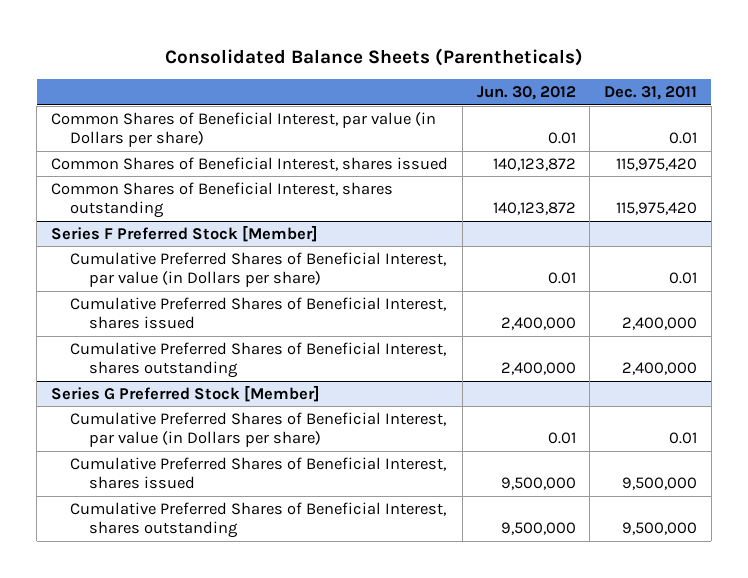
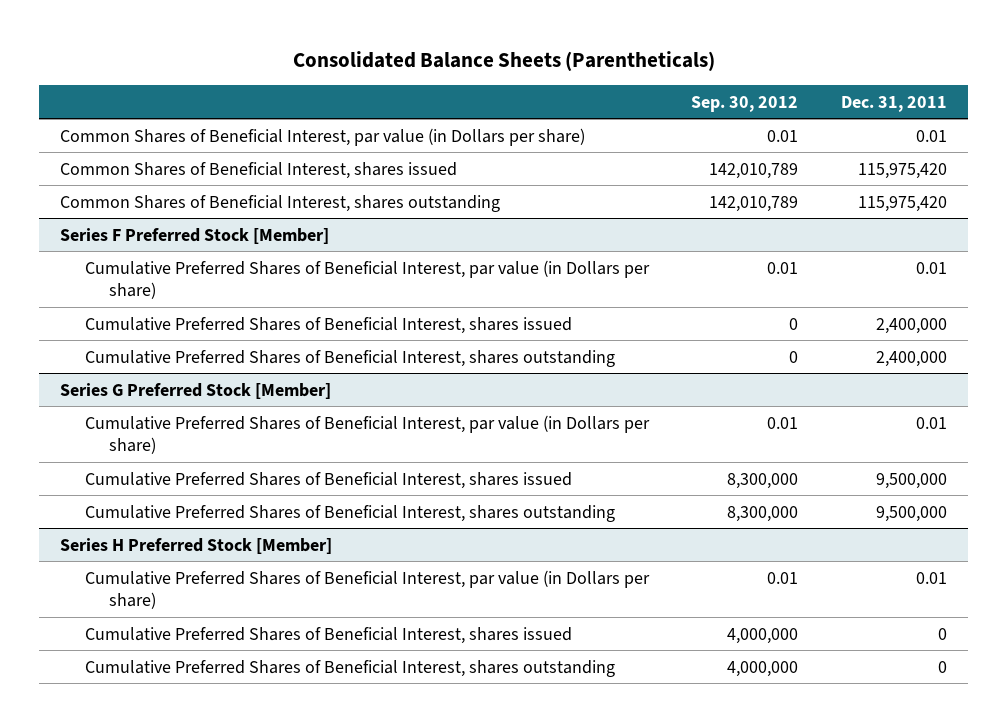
- | Jun. 30, 2012 | Dec. 31, 2011
+ | Sep. 30, 2012 | Dec. 31, 2011
+ Series H Preferred Stock [Member]
+ Cumulative Preferred Shares of Beneficial Interest, par value (in Dollars per share) | 0.01 | 0.01
+ Cumulative Preferred Shares of Beneficial Interest, shares issued | 4,000,000 | 0
+ Cumulative Preferred Shares of Beneficial Interest, shares outstanding | 4,000,000 | 0

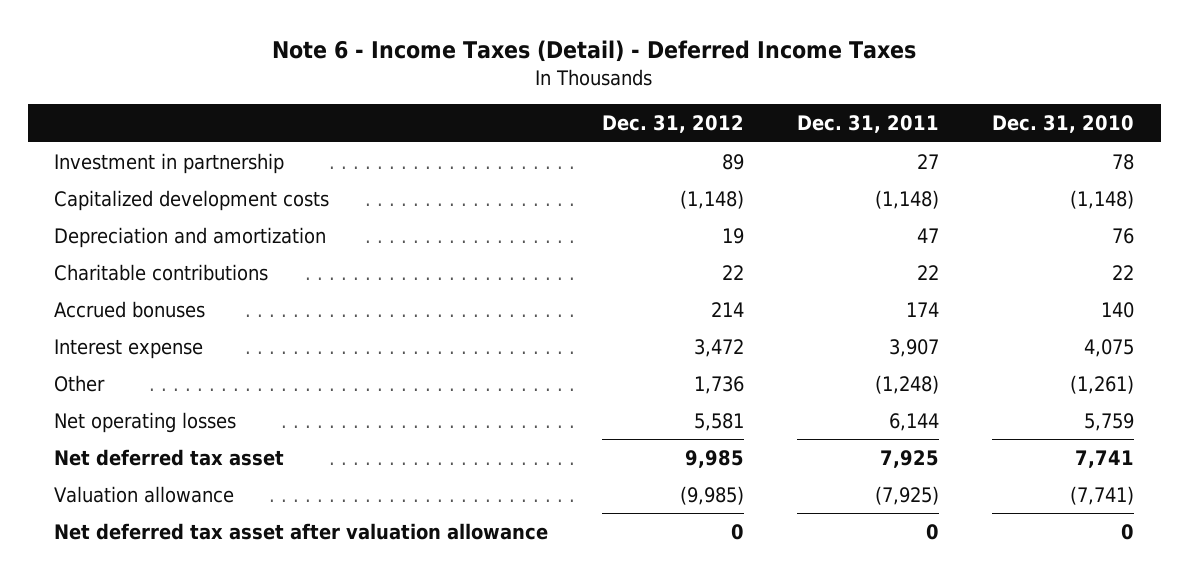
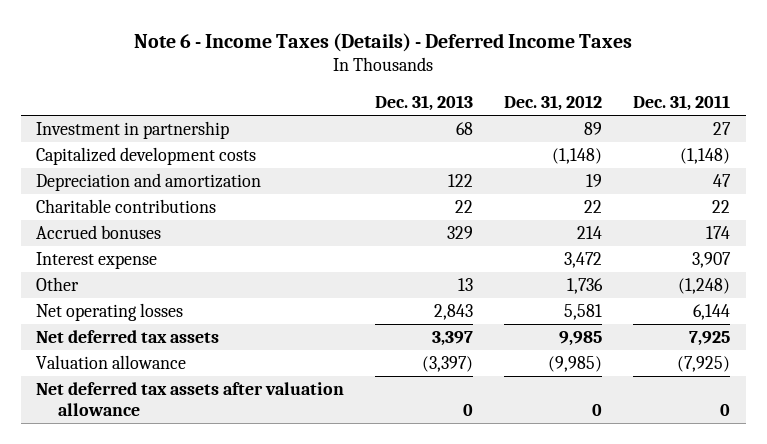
- Note 6 - Income Taxes (Detail) - Deferred Income Taxes
+ Note 6 - Income Taxes (Details) - Deferred Income Taxes
- | Dec. 31, 2012 | Dec. 31, 2011 | Dec. 31, 2010
+ | Dec. 31, 2013 | Dec. 31, 2012 | Dec. 31, 2011
- Net deferred tax asset | 9,985 | 7,925 | 7,741
+ Net deferred tax assets | 3,397 | 9,985 | 7,925
- Net deferred tax asset after valuation allowance | 0 | 0 | 0
+ Net deferred tax assets after valuation allowance | 0 | 0 | 0

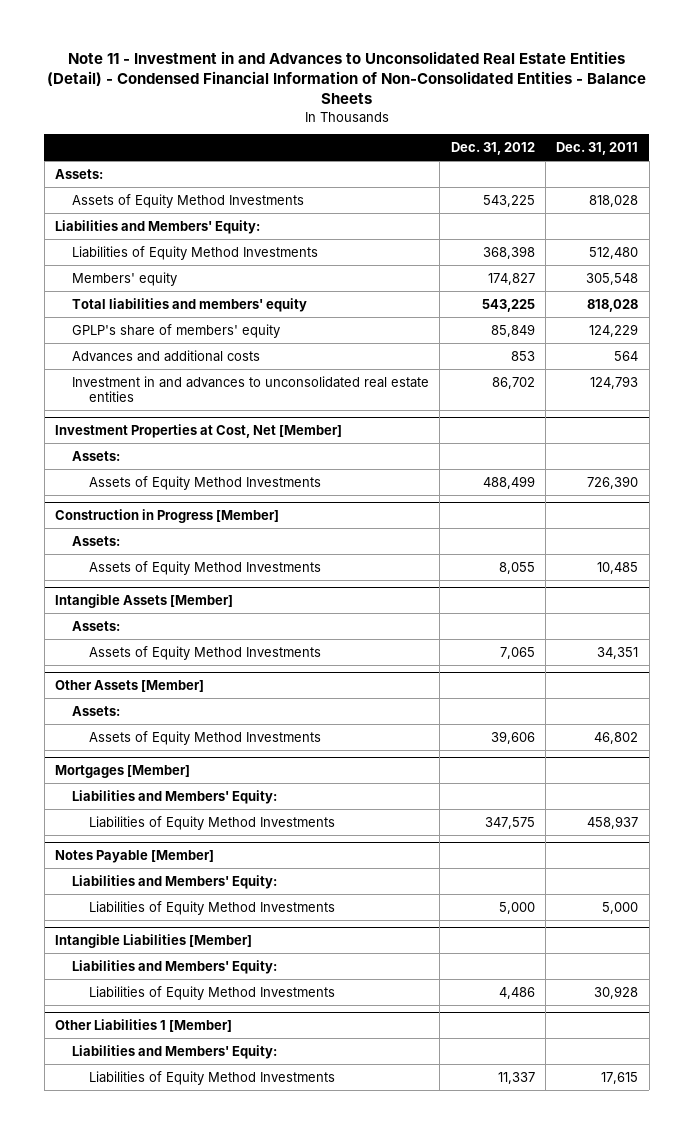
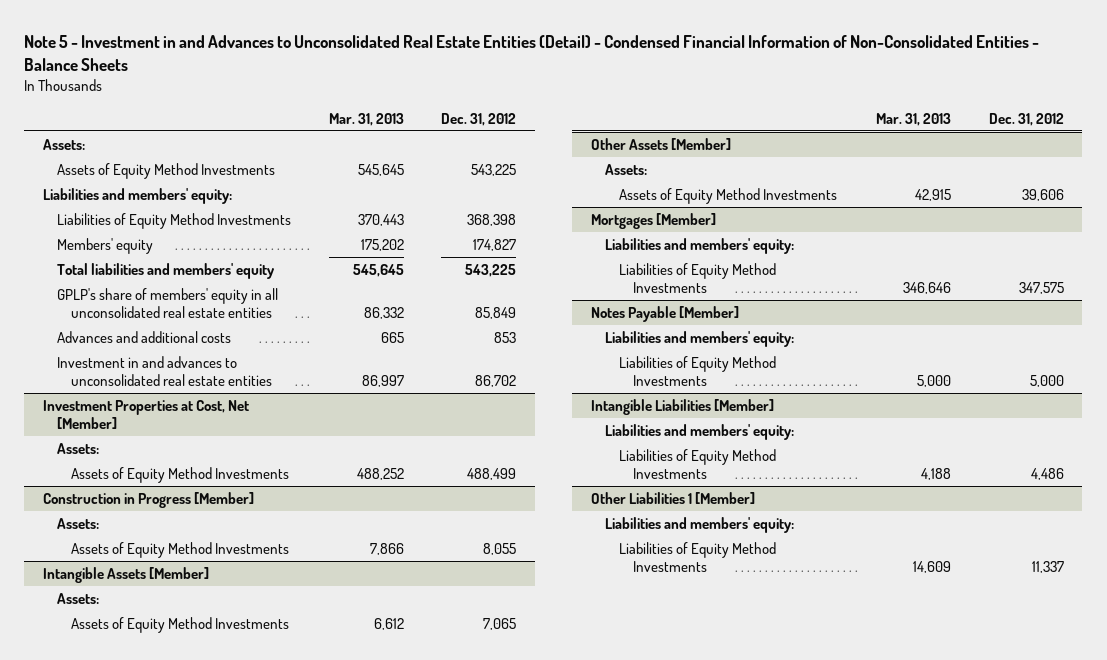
- Note 11 - Investment in and Advances to Unconsolidated Real Estate Entities (Detail) - Condensed Financial Information of Non-Consolidated Entities - Balance Sheets
+ Note 5 - Investment in and Advances to Unconsolidated Real Estate Entities (Detail) - Condensed Financial Information of Non-Consolidated Entities - Balance Sheets
- | Dec. 31, 2012 | Dec. 31, 2011
+ | Mar. 31, 2013 | Dec. 31, 2012
- Liabilities and Members' Equity:
+ Liabilities and members' equity:
- GPLP's share of members' equity | 85,849 | 124,229
+ GPLP's share of members' equity in all unconsolidated real estate entities | 86,332 | 85,849
@ Mortgages [Member]
- Liabilities and Members' Equity:
+ Liabilities and members' equity:
@ Notes Payable [Member]
- Liabilities and Members' Equity:
+ Liabilities and members' equity:
@ Intangible Liabilities [Member]
- Liabilities and Members' Equity:
+ Liabilities and members' equity:
@ Other Liabilities 1 [Member]
- Liabilities and Members' Equity:
+ Liabilities and members' equity:

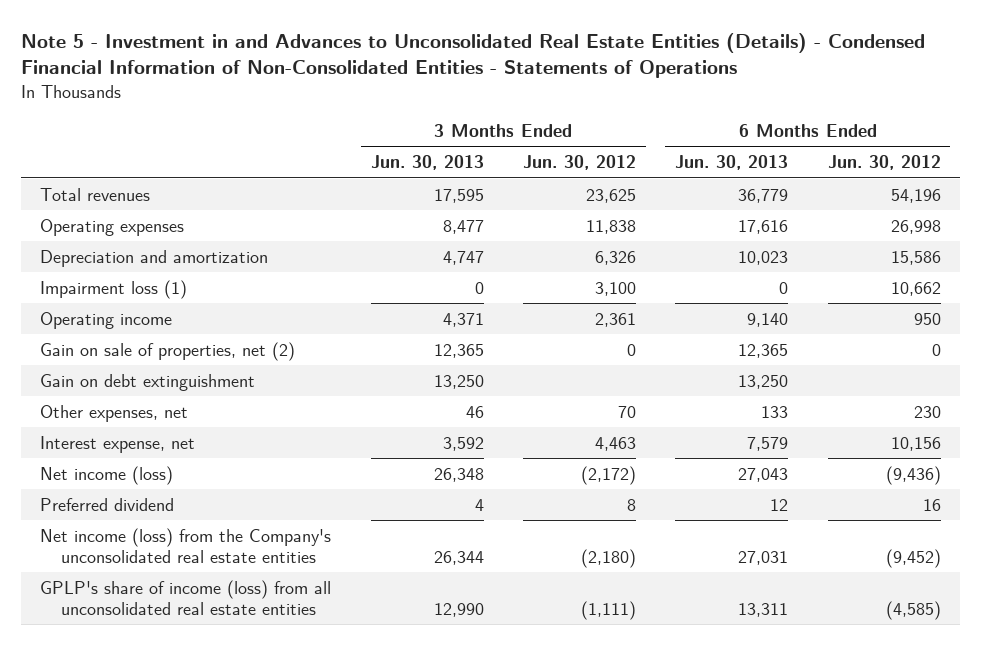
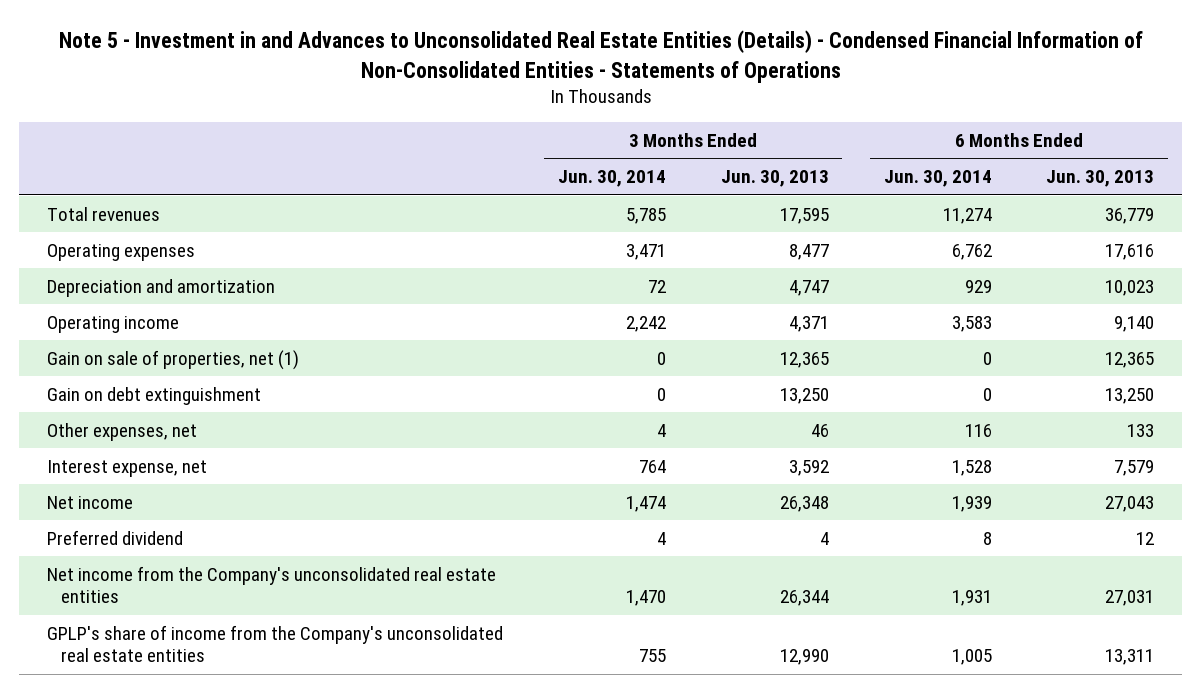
- | 3 Months Ended Jun. 30, 2013 | 3 Months Ended Jun. 30, 2012 | 6 Months Ended Jun. 30, 2013 | 6 Months Ended Jun. 30, 2012
+ | 3 Months Ended Jun. 30, 2014 | 3 Months Ended Jun. 30, 2013 | 6 Months Ended Jun. 30, 2014 | 6 Months Ended Jun. 30, 2013
- Impairment loss (1) | 0 | 3,100 | 0 | 10,662
- Gain on sale of properties, net (2) | 12,365 | 0 | 12,365 | 0
+ Gain on sale of properties, net (1) | 0 | 12,365 | 0 | 12,365
- Net income (loss) | 26,348 | (2,172) | 27,043 | (9,436)
+ Net income | 1,474 | 26,348 | 1,939 | 27,043
- Net income (loss) from the Company's unconsolidated real estate entities | 26,344 | (2,180) | 27,031 | (9,452)
- GPLP's share of income (loss) from all unconsolidated real estate entities | 12,990 | (1,111) | 13,311 | (4,585)
+ Net income from the Company's unconsolidated real estate entities | 1,470 | 26,344 | 1,931 | 27,031
+ GPLP's share of income from the Company's unconsolidated real estate entities | 755 | 12,990 | 1,005 | 13,311

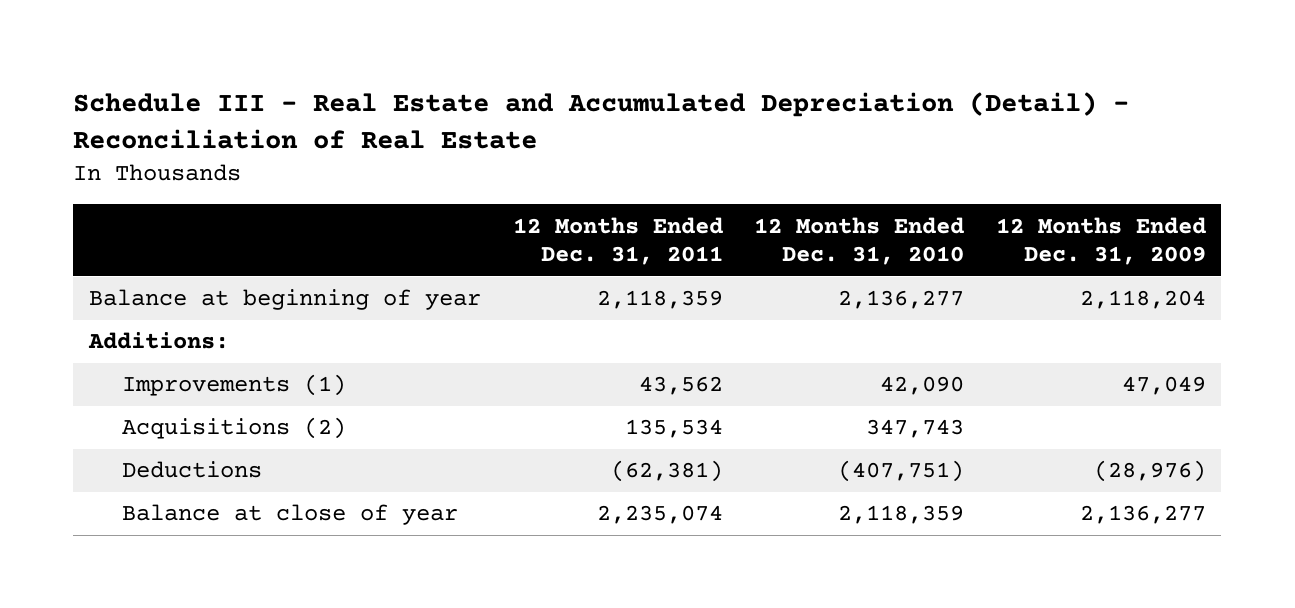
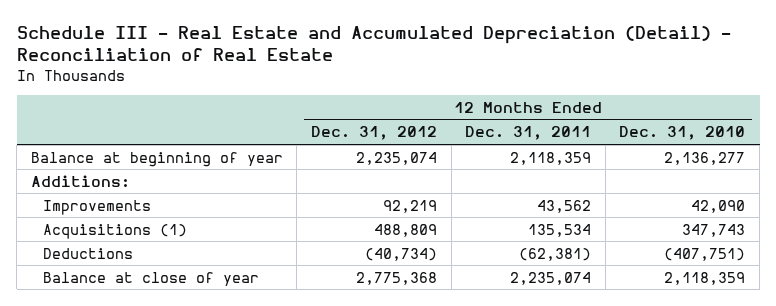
- | 12 Months Ended Dec. 31, 2011 | 12 Months Ended Dec. 31, 2010 | 12 Months Ended Dec. 31, 2009
+ | 12 Months Ended Dec. 31, 2012 | 12 Months Ended Dec. 31, 2011 | 12 Months Ended Dec. 31, 2010
- Improvements (1) | 43,562 | 42,090 | 47,049
- Acquisitions (2) | 135,534 | 347,743 |
+ Improvements | 92,219 | 43,562 | 42,090
+ Acquisitions (1) | 488,809 | 135,534 | 347,743

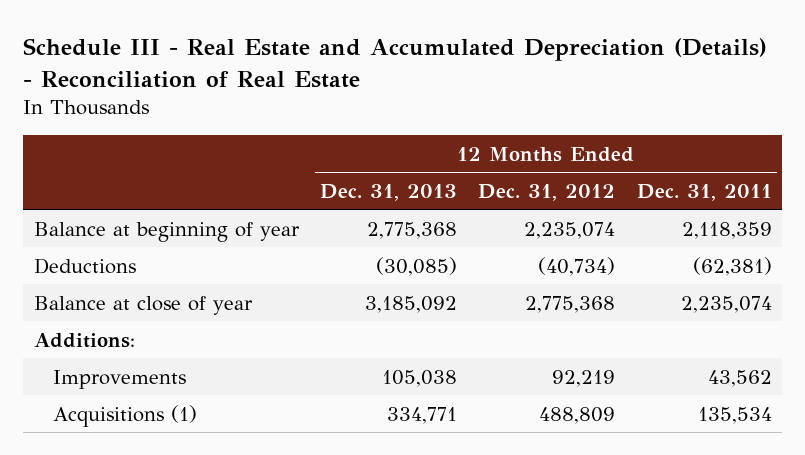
- Schedule III - Real Estate and Accumulated Depreciation (Detail) - Reconciliation of Real Estate
+ Schedule III - Real Estate and Accumulated Depreciation (Details) - Reconciliation of Real Estate
- | 12 Months Ended Dec. 31, 2012 | 12 Months Ended Dec. 31, 2011 | 12 Months Ended Dec. 31, 2010
+ | 12 Months Ended Dec. 31, 2013 | 12 Months Ended Dec. 31, 2012 | 12 Months Ended Dec. 31, 2011
moved up: Deductions | (30,085) | (40,734) | (62,381)
moved up: Balance at close of year | 3,185,092 | 2,775,368 | 2,235,074

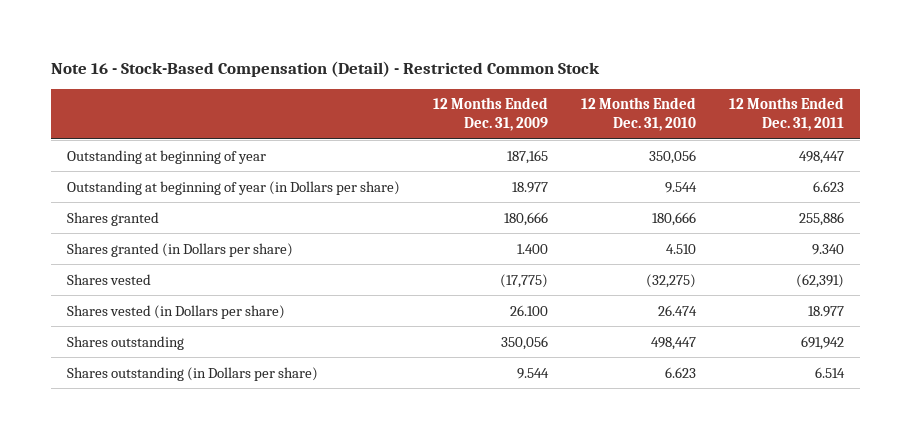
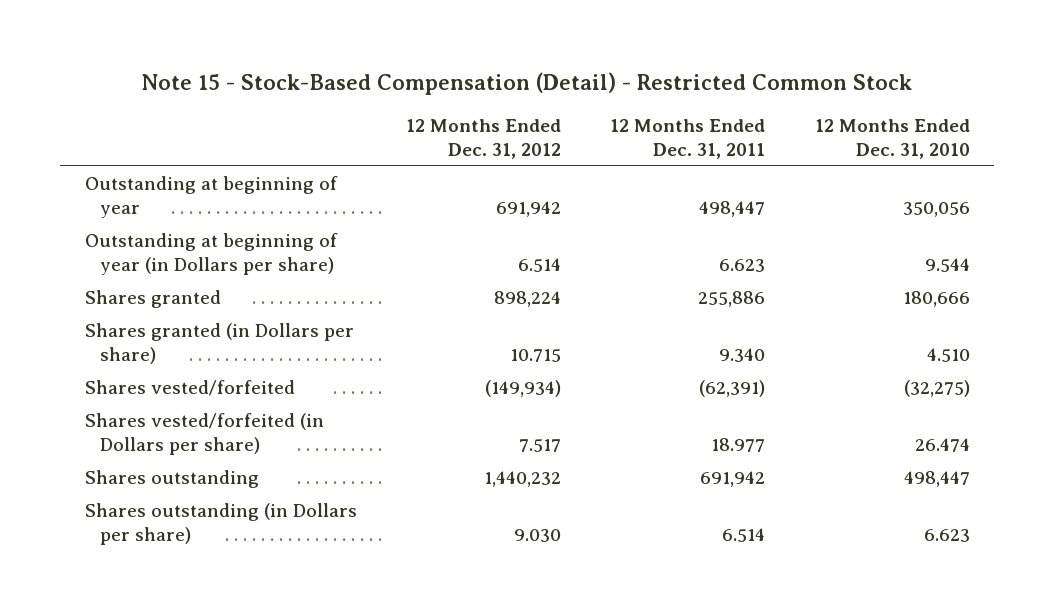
- Note 16 - Stock-Based Compensation (Detail) - Restricted Common Stock
+ Note 15 - Stock-Based Compensation (Detail) - Restricted Common Stock
- | 12 Months Ended Dec. 31, 2009 | 12 Months Ended Dec. 31, 2010 | 12 Months Ended Dec. 31, 2011
+ | 12 Months Ended Dec. 31, 2012 | 12 Months Ended Dec. 31, 2011 | 12 Months Ended Dec. 31, 2010
- Shares vested | (17,775) | (32,275) | (62,391)
- Shares vested (in Dollars per share) | 26.100 | 26.474 | 18.977
+ Shares vested/forfeited | (149,934) | (62,391) | (32,275)
+ Shares vested/forfeited (in Dollars per share) | 7.517 | 18.977 | 26.474

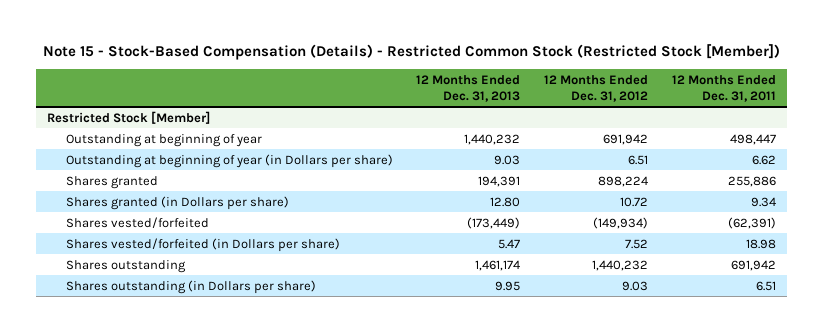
- Note 15 - Stock-Based Compensation (Detail) - Restricted Common Stock
+ Note 15 - Stock-Based Compensation (Details) - Restricted Common Stock (Restricted Stock [Member])
- | 12 Months Ended Dec. 31, 2012 | 12 Months Ended Dec. 31, 2011 | 12 Months Ended Dec. 31, 2010
+ | 12 Months Ended Dec. 31, 2013 | 12 Months Ended Dec. 31, 2012 | 12 Months Ended Dec. 31, 2011
+ Restricted Stock [Member]
- Outstanding at beginning of year (in Dollars per share) | 6.514 | 6.623 | 9.544
+ Outstanding at beginning of year (in Dollars per share) | 9.03 | 6.51 | 6.62
- Shares granted (in Dollars per share) | 10.715 | 9.340 | 4.510
+ Shares granted (in Dollars per share) | 12.80 | 10.72 | 9.34
- Shares vested/forfeited (in Dollars per share) | 7.517 | 18.977 | 26.474
+ Shares vested/forfeited (in Dollars per share) | 5.47 | 7.52 | 18.98
- Shares outstanding (in Dollars per share) | 9.030 | 6.514 | 6.623
+ Shares outstanding (in Dollars per share) | 9.95 | 9.03 | 6.51

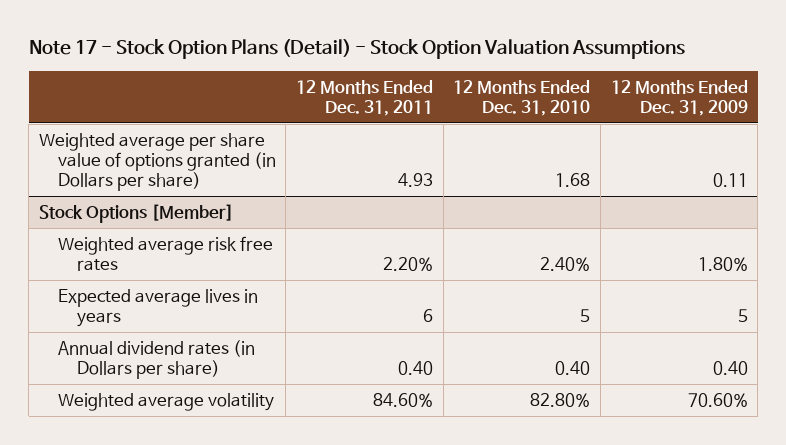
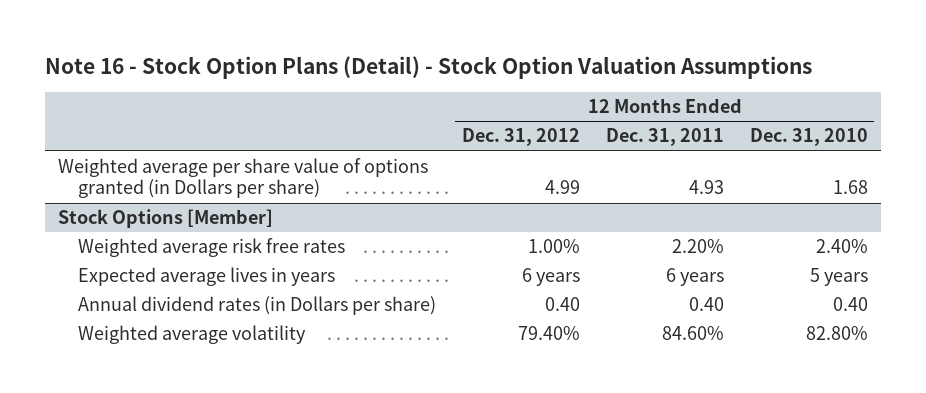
- Note 17 - Stock Option Plans (Detail) - Stock Option Valuation Assumptions
+ Note 16 - Stock Option Plans (Detail) - Stock Option Valuation Assumptions
- | 12 Months Ended Dec. 31, 2011 | 12 Months Ended Dec. 31, 2010 | 12 Months Ended Dec. 31, 2009
+ | 12 Months Ended Dec. 31, 2012 | 12 Months Ended Dec. 31, 2011 | 12 Months Ended Dec. 31, 2010
@ Stock Options [Member]
- Expected average lives in years | 6 | 5 | 5
+ Expected average lives in years | 6 years | 6 years | 5 years

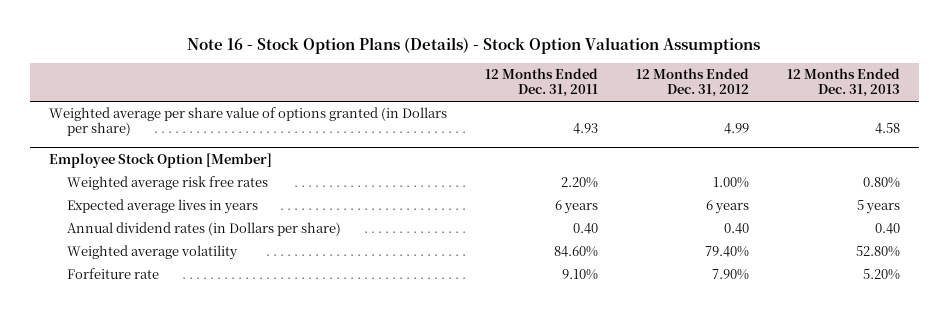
- Note 16 - Stock Option Plans (Detail) - Stock Option Valuation Assumptions
+ Note 16 - Stock Option Plans (Details) - Stock Option Valuation Assumptions
- | 12 Months Ended Dec. 31, 2012 | 12 Months Ended Dec. 31, 2011 | 12 Months Ended Dec. 31, 2010
+ | 12 Months Ended Dec. 31, 2011 | 12 Months Ended Dec. 31, 2012 | 12 Months Ended Dec. 31, 2013
- Stock Options [Member]
+ Employee Stock Option [Member]
+ Forfeiture rate | 9.10% | 7.90% | 5.20%

